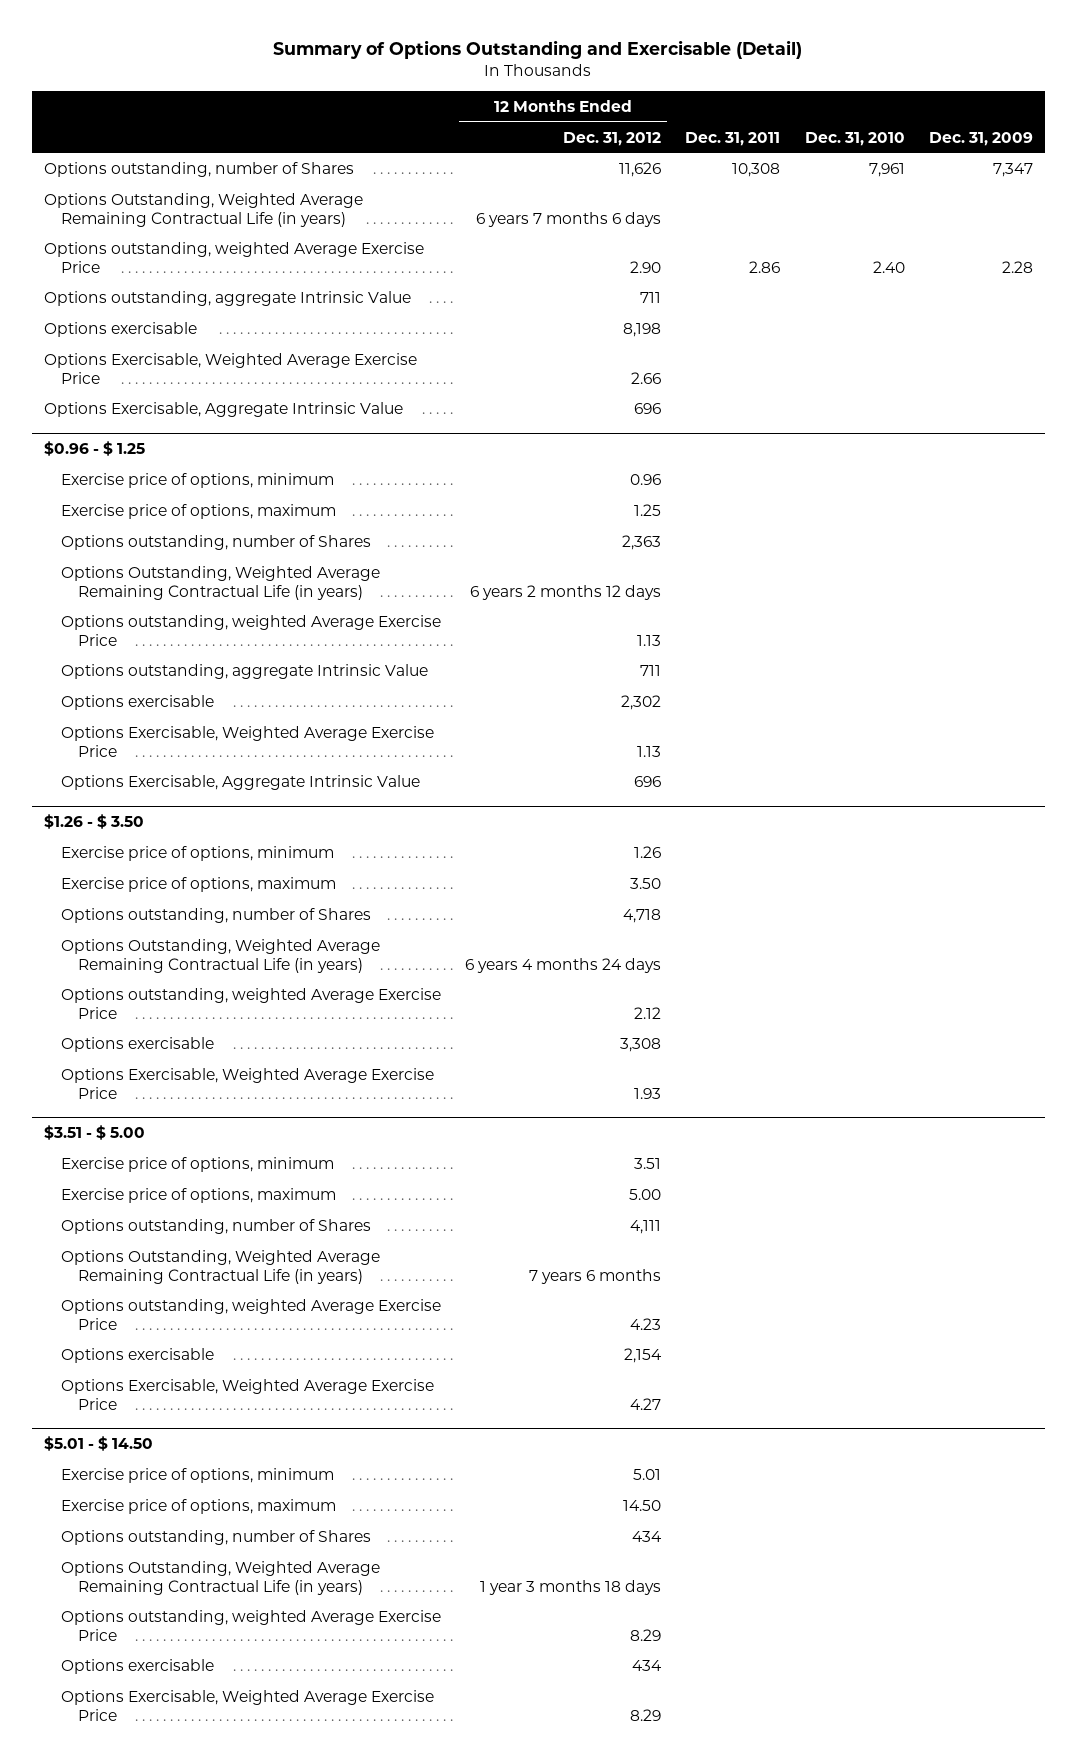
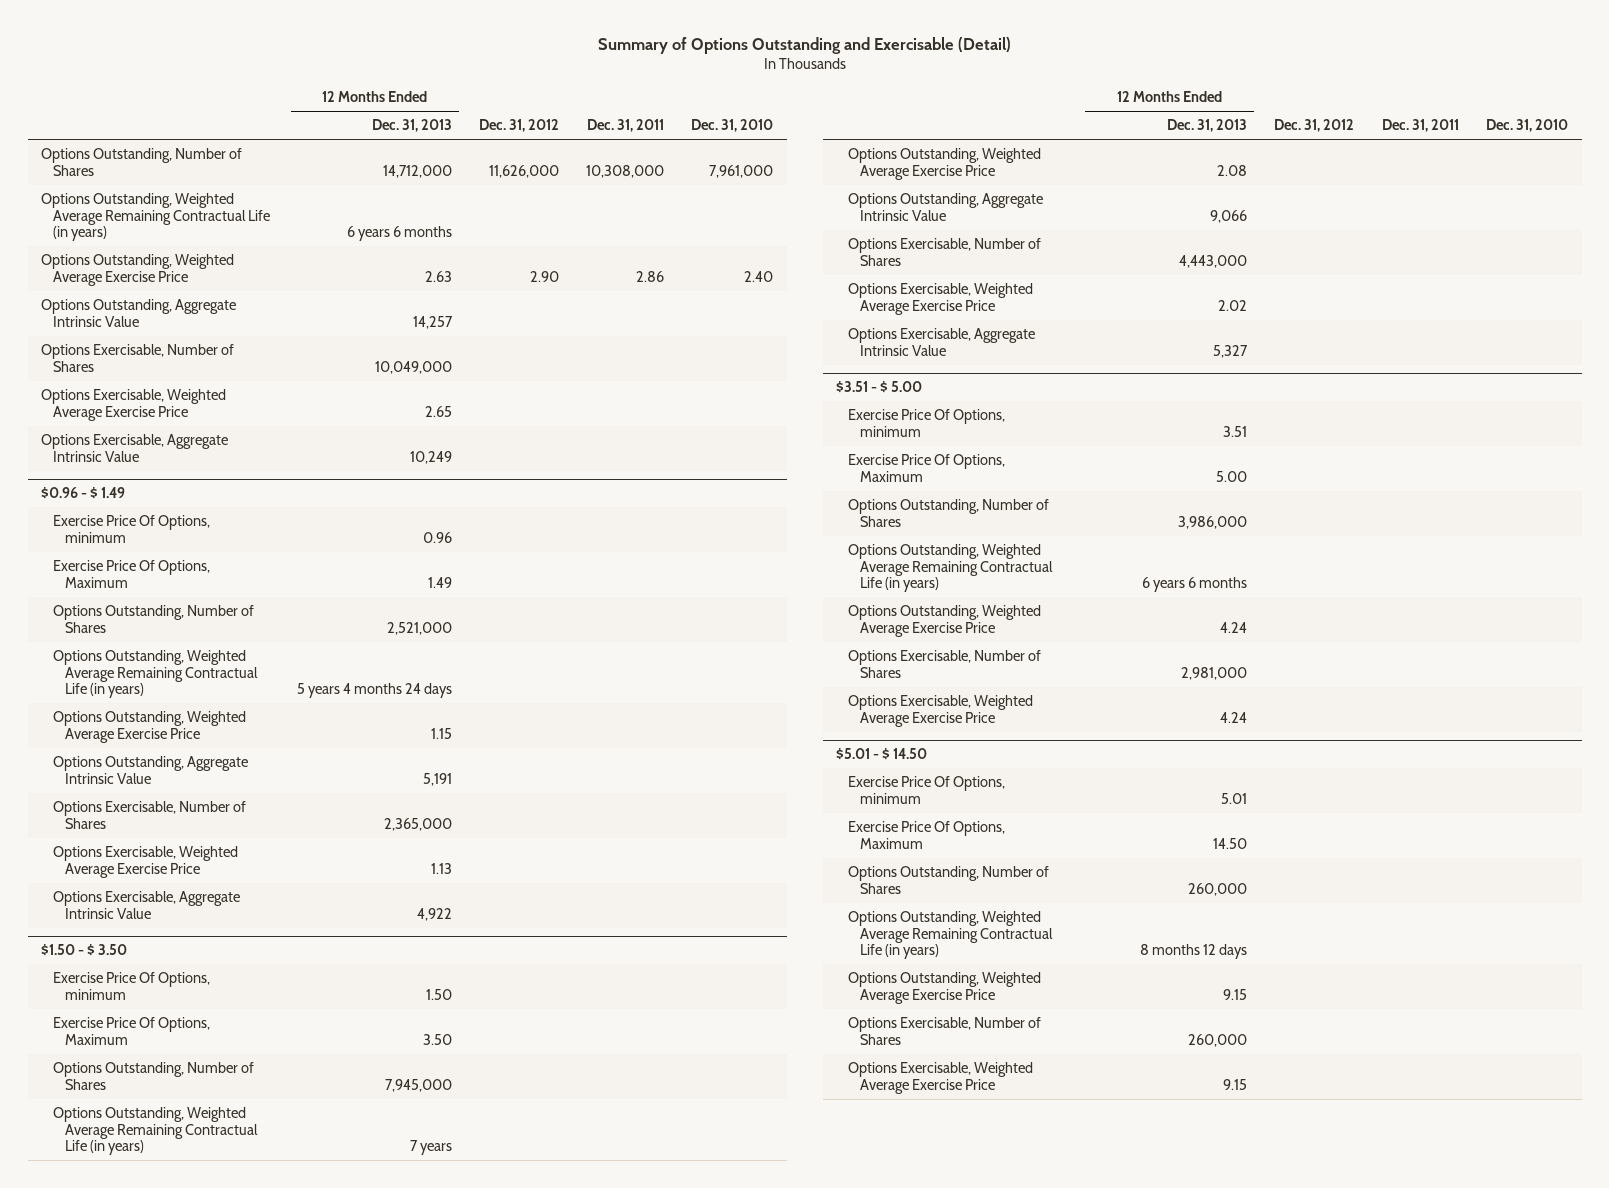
- | 12 Months Ended Dec. 31, 2012 | Dec. 31, 2011 | Dec. 31, 2010 | Dec. 31, 2009
+ | 12 Months Ended Dec. 31, 2013 | Dec. 31, 2012 | Dec. 31, 2011 | Dec. 31, 2010
- Options outstanding, number of Shares | 11,626 | 10,308 | 7,961 | 7,347
+ Options Outstanding, Number of Shares | 14,712,000 | 11,626,000 | 10,308,000 | 7,961,000
- Options outstanding, weighted Average Exercise Price | 2.90 | 2.86 | 2.40 | 2.28
- Options outstanding, aggregate Intrinsic Value | 711 | | |
- Options exercisable | 8,198 | | |
+ Options Outstanding, Weighted Average Exercise Price | 2.63 | 2.90 | 2.86 | 2.40
+ Options Outstanding, Aggregate Intrinsic Value | 14,257 | | |
+ Options Exercisable, Number of Shares | 10,049,000 | | |
- $0.96 - $ 1.25
- Exercise price of options, minimum | 0.96 | | |
- Exercise price of options, maximum | 1.25 | | |
- Options outstanding, number of Shares | 2,363 | | |
+ $0.96 - $ 1.49
+ Exercise Price Of Options, minimum | 0.96 | | |
+ Exercise Price Of Options, Maximum | 1.49 | | |
+ Options Outstanding, Number of Shares | 2,521,000 | | |
- Options outstanding, weighted Average Exercise Price | 1.13 | | |
- Options outstanding, aggregate Intrinsic Value | 711 | | |
- Options exercisable | 2,302 | | |
+ Options Outstanding, Weighted Average Exercise Price | 1.15 | | |
+ Options Outstanding, Aggregate Intrinsic Value | 5,191 | | |
+ Options Exercisable, Number of Shares | 2,365,000 | | |
- $1.26 - $ 3.50
- Exercise price of options, minimum | 1.26 | | |
- Exercise price of options, maximum | 3.50 | | |
- Options outstanding, number of Shares | 4,718 | | |
+ $1.50 - $ 3.50
+ Exercise Price Of Options, minimum | 1.50 | | |
+ Exercise Price Of Options, Maximum | 3.50 | | |
+ Options Outstanding, Number of Shares | 7,945,000 | | |
- Options outstanding, weighted Average Exercise Price | 2.12 | | |
- Options exercisable | 3,308 | | |
+ Options Outstanding, Weighted Average Exercise Price | 2.08 | | |
+ Options Outstanding, Aggregate Intrinsic Value | 9,066 | | |
+ Options Exercisable, Number of Shares | 4,443,000 | | |
+ Options Exercisable, Aggregate Intrinsic Value | 5,327 | | |
@ $3.51 - $ 5.00
- Exercise price of options, minimum | 3.51 | | |
- Exercise price of options, maximum | 5.00 | | |
- Options outstanding, number of Shares | 4,111 | | |
+ Exercise Price Of Options, minimum | 3.51 | | |
+ Exercise Price Of Options, Maximum | 5.00 | | |
+ Options Outstanding, Number of Shares | 3,986,000 | | |
- Options outstanding, weighted Average Exercise Price | 4.23 | | |
- Options exercisable | 2,154 | | |
+ Options Outstanding, Weighted Average Exercise Price | 4.24 | | |
+ Options Exercisable, Number of Shares | 2,981,000 | | |
@ $5.01 - $ 14.50
- Exercise price of options, minimum | 5.01 | | |
- Exercise price of options, maximum | 14.50 | | |
- Options outstanding, number of Shares | 434 | | |
+ Exercise Price Of Options, minimum | 5.01 | | |
+ Exercise Price Of Options, Maximum | 14.50 | | |
+ Options Outstanding, Number of Shares | 260,000 | | |
- Options outstanding, weighted Average Exercise Price | 8.29 | | |
- Options exercisable | 434 | | |
+ Options Outstanding, Weighted Average Exercise Price | 9.15 | | |
+ Options Exercisable, Number of Shares | 260,000 | | |

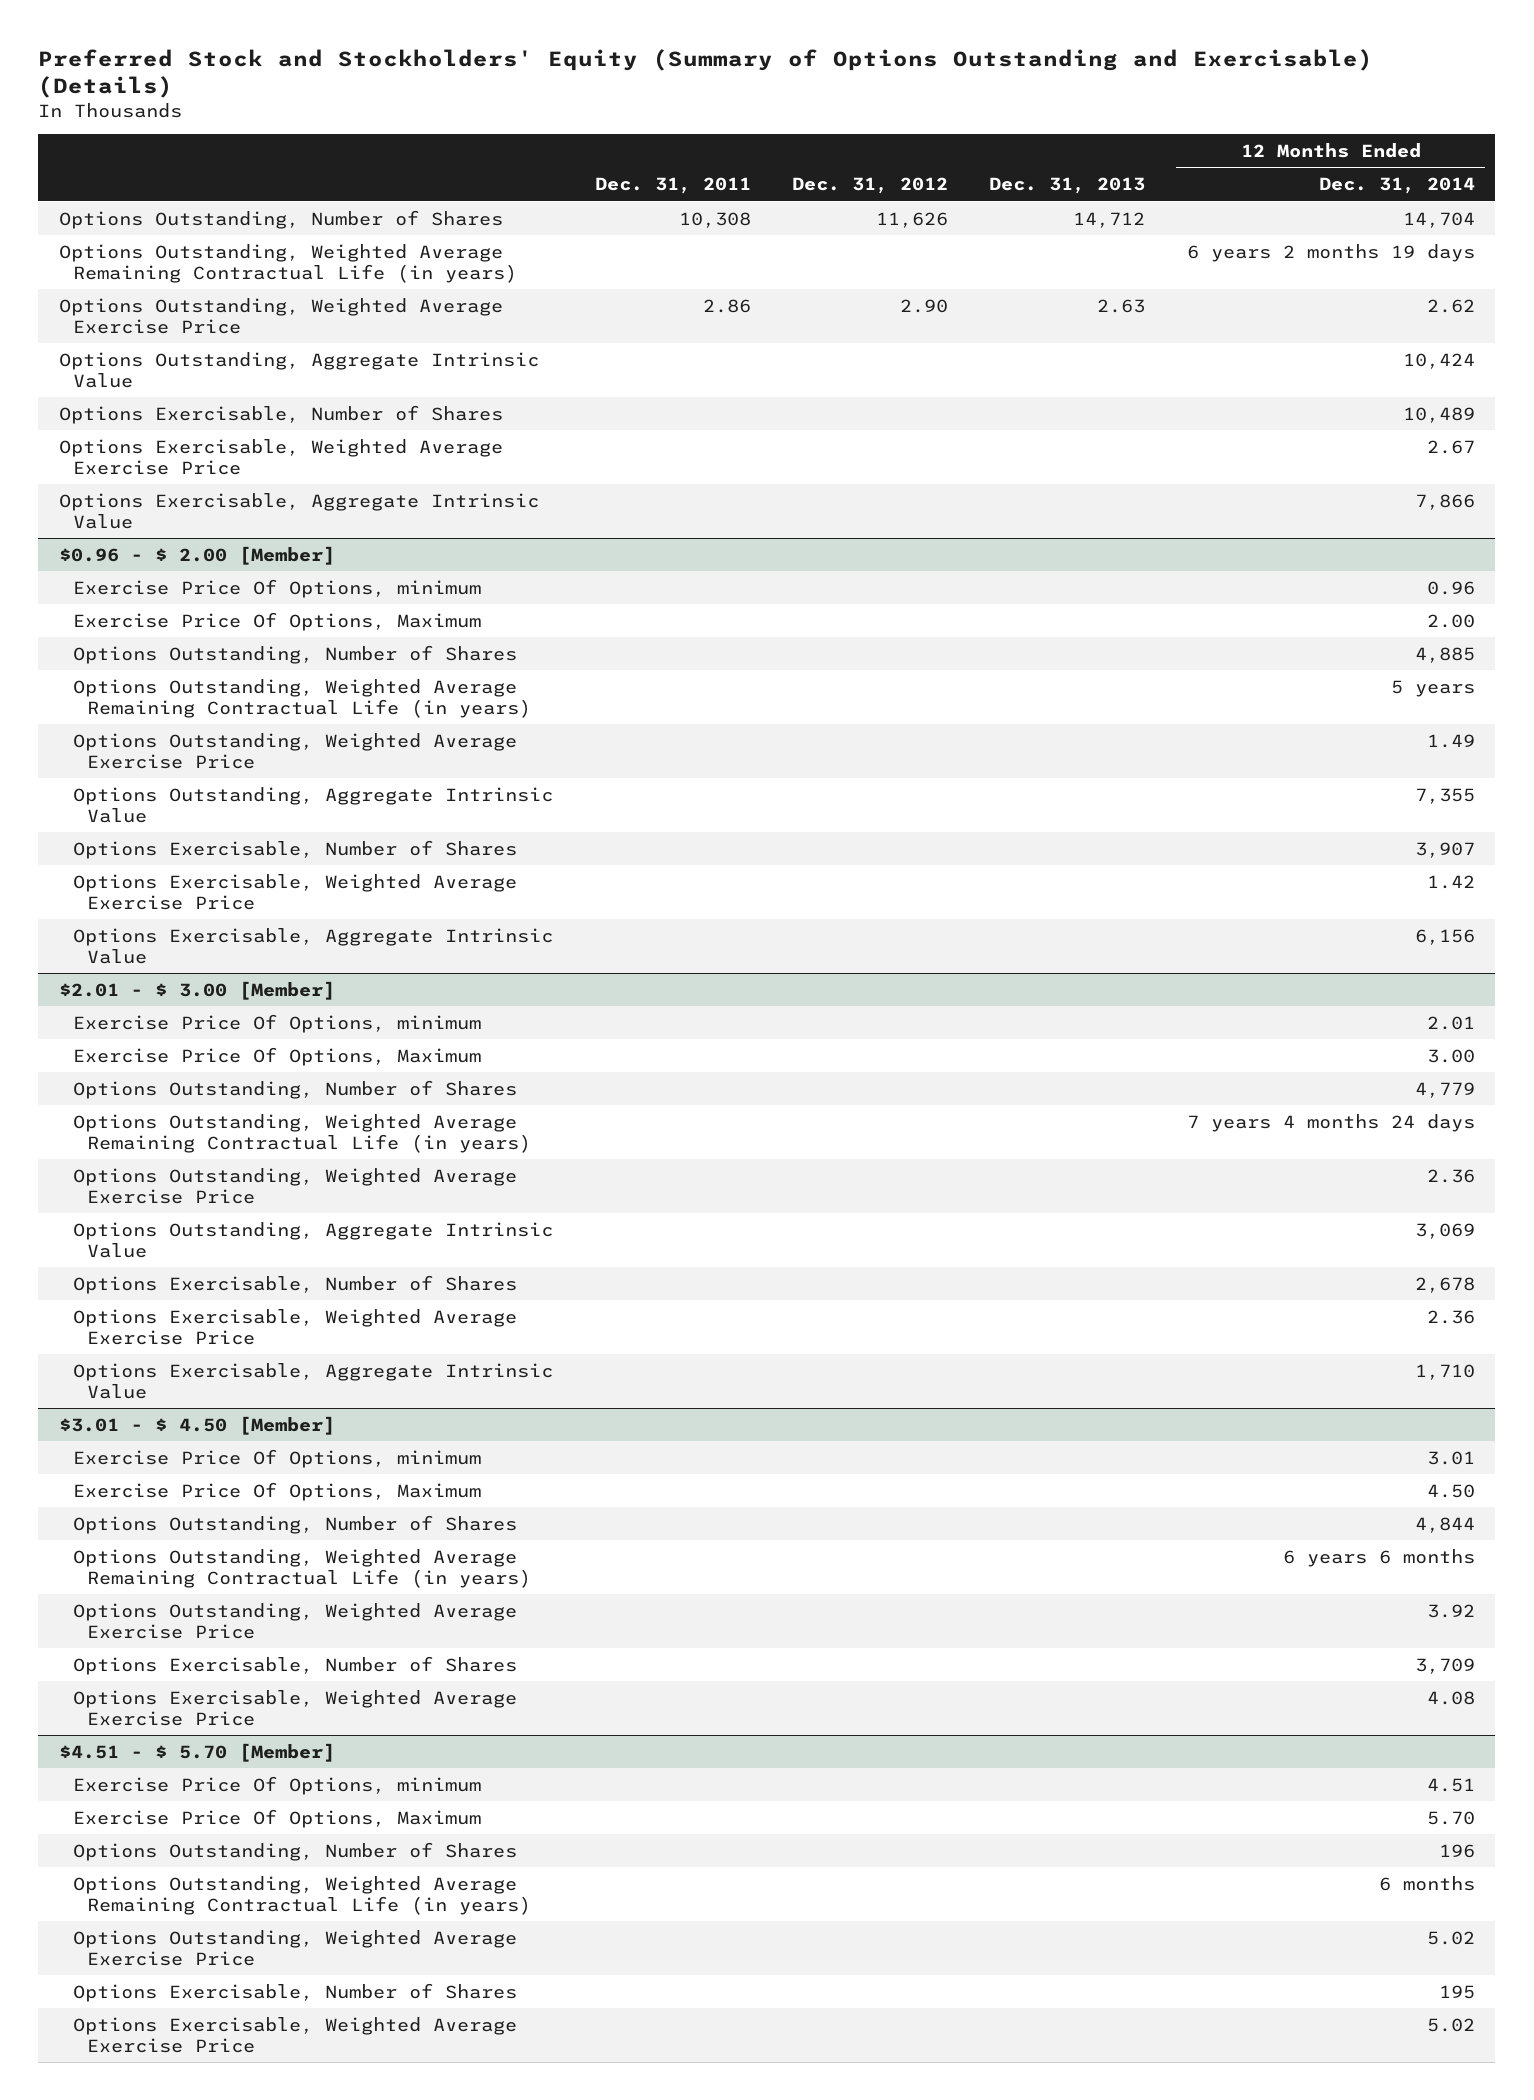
- Summary of Options Outstanding and Exercisable (Detail)
+ Preferred Stock and Stockholders' Equity (Summary of Options Outstanding and Exercisable) (Details)
- | 12 Months Ended Dec. 31, 2013 | Dec. 31, 2012 | Dec. 31, 2011 | Dec. 31, 2010
+ | Dec. 31, 2011 | Dec. 31, 2012 | Dec. 31, 2013 | 12 Months Ended Dec. 31, 2014
- Options Outstanding, Number of Shares | 14,712,000 | 11,626,000 | 10,308,000 | 7,961,000
+ Options Outstanding, Number of Shares | 10,308 | 11,626 | 14,712 | 14,704
- $0.96 - $ 1.49
- Exercise Price Of Options, minimum | 0.96 | | |
- Exercise Price Of Options, Maximum | 1.49 | | |
- Options Outstanding, Number of Shares | 2,521,000 | | |
- Options Outstanding, Weighted Average Remaining Contractual Life (in years) | 5 years 4 months 24 days | | |
- Options Outstanding, Weighted Average Exercise Price | 1.15 | | |
- Options Outstanding, Aggregate Intrinsic Value | 5,191 | | |
- Options Exercisable, Number of Shares | 2,365,000 | | |
- Options Exercisable, Weighted Average Exercise Price | 1.13 | | |
- Options Exercisable, Aggregate Intrinsic Value | 4,922 | | |
- $1.50 - $ 3.50
- Exercise Price Of Options, minimum | 1.50 | | |
- Exercise Price Of Options, Maximum | 3.50 | | |
- Options Outstanding, Number of Shares | 7,945,000 | | |
- Options Outstanding, Weighted Average Remaining Contractual Life (in years) | 7 years | | |
- Options Outstanding, Weighted Average Exercise Price | 2.08 | | |
- Options Outstanding, Aggregate Intrinsic Value | 9,066 | | |
- Options Exercisable, Number of Shares | 4,443,000 | | |
- Options Exercisable, Weighted Average Exercise Price | 2.02 | | |
- Options Exercisable, Aggregate Intrinsic Value | 5,327 | | |
- $3.51 - $ 5.00
- Exercise Price Of Options, minimum | 3.51 | | |
- Exercise Price Of Options, Maximum | 5.00 | | |
- Options Outstanding, Number of Shares | 3,986,000 | | |
- Options Outstanding, Weighted Average Remaining Contractual Life (in years) | 6 years 6 months | | |
- Options Outstanding, Weighted Average Exercise Price | 4.24 | | |
- Options Exercisable, Number of Shares | 2,981,000 | | |
- Options Exercisable, Weighted Average Exercise Price | 4.24 | | |
- $5.01 - $ 14.50
- Exercise Price Of Options, minimum | 5.01 | | |
- Exercise Price Of Options, Maximum | 14.50 | | |
- Options Outstanding, Number of Shares | 260,000 | | |
- Options Outstanding, Weighted Average Remaining Contractual Life (in years) | 8 months 12 days | | |
- Options Outstanding, Weighted Average Exercise Price | 9.15 | | |
- Options Exercisable, Number of Shares | 260,000 | | |
- Options Exercisable, Weighted Average Exercise Price | 9.15 | | |
+ $0.96 - $ 2.00 [Member]
+ Exercise Price Of Options, minimum | | | | 0.96
+ Exercise Price Of Options, Maximum | | | | 2.00
+ Options Outstanding, Number of Shares | | | | 4,885
+ Options Outstanding, Weighted Average Remaining Contractual Life (in years) | | | | 5 years
+ Options Outstanding, Weighted Average Exercise Price | | | | 1.49
+ Options Outstanding, Aggregate Intrinsic Value | | | | 7,355
+ Options Exercisable, Number of Shares | | | | 3,907
+ Options Exercisable, Weighted Average Exercise Price | | | | 1.42
+ Options Exercisable, Aggregate Intrinsic Value | | | | 6,156
+ $2.01 - $ 3.00 [Member]
+ Exercise Price Of Options, minimum | | | | 2.01
+ Exercise Price Of Options, Maximum | | | | 3.00
+ Options Outstanding, Number of Shares | | | | 4,779
+ Options Outstanding, Weighted Average Remaining Contractual Life (in years) | | | | 7 years 4 months 24 days
+ Options Outstanding, Weighted Average Exercise Price | | | | 2.36
+ Options Outstanding, Aggregate Intrinsic Value | | | | 3,069
+ Options Exercisable, Number of Shares | | | | 2,678
+ Options Exercisable, Weighted Average Exercise Price | | | | 2.36
+ Options Exercisable, Aggregate Intrinsic Value | | | | 1,710
+ $3.01 - $ 4.50 [Member]
+ Exercise Price Of Options, minimum | | | | 3.01
+ Exercise Price Of Options, Maximum | | | | 4.50
+ Options Outstanding, Number of Shares | | | | 4,844
+ Options Outstanding, Weighted Average Remaining Contractual Life (in years) | | | | 6 years 6 months
+ Options Outstanding, Weighted Average Exercise Price | | | | 3.92
+ Options Exercisable, Number of Shares | | | | 3,709
+ Options Exercisable, Weighted Average Exercise Price | | | | 4.08
+ $4.51 - $ 5.70 [Member]
+ Exercise Price Of Options, minimum | | | | 4.51
+ Exercise Price Of Options, Maximum | | | | 5.70
+ Options Outstanding, Number of Shares | | | | 196
+ Options Outstanding, Weighted Average Remaining Contractual Life (in years) | | | | 6 months
+ Options Outstanding, Weighted Average Exercise Price | | | | 5.02
+ Options Exercisable, Number of Shares | | | | 195
+ Options Exercisable, Weighted Average Exercise Price | | | | 5.02

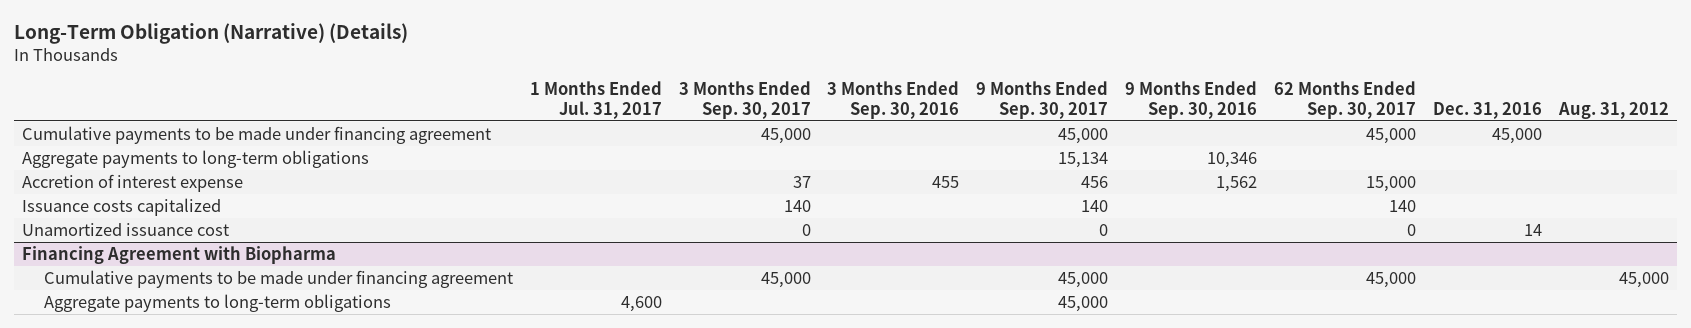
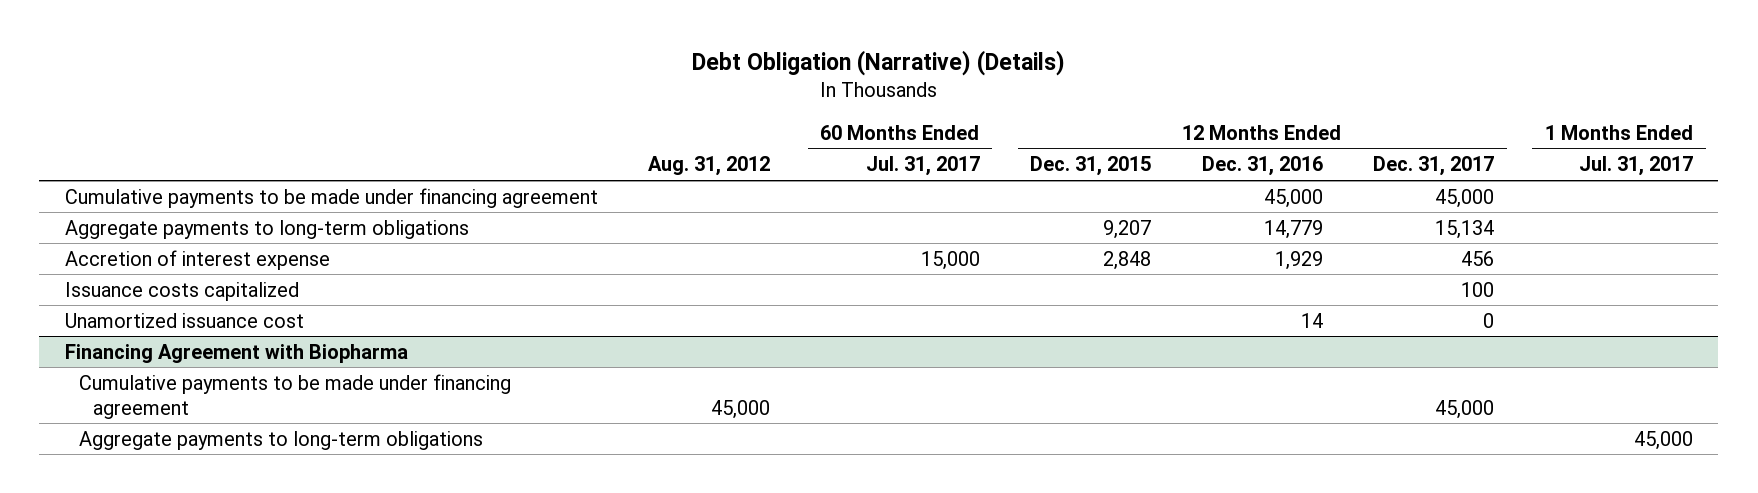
- Long-Term Obligation (Narrative) (Details)
+ Debt Obligation (Narrative) (Details)
- | 1 Months Ended Jul. 31, 2017 | 3 Months Ended Sep. 30, 2017 | 3 Months Ended Sep. 30, 2016 | 9 Months Ended Sep. 30, 2017 | 9 Months Ended Sep. 30, 2016 | 62 Months Ended Sep. 30, 2017 | Dec. 31, 2016 | Aug. 31, 2012
+ | Aug. 31, 2012 | 60 Months Ended Jul. 31, 2017 | 12 Months Ended Dec. 31, 2015 | 12 Months Ended Dec. 31, 2016 | 12 Months Ended Dec. 31, 2017 | 1 Months Ended Jul. 31, 2017
@ Financing Agreement with Biopharma
- Aggregate payments to long-term obligations | 4,600 | | | 45,000 | | | |
+ Aggregate payments to long-term obligations | | | | | | 45,000

